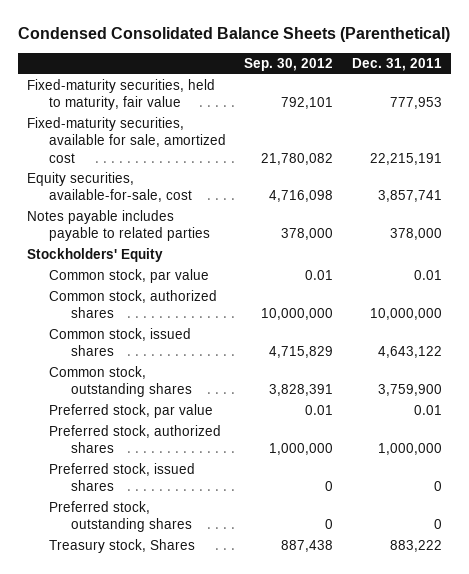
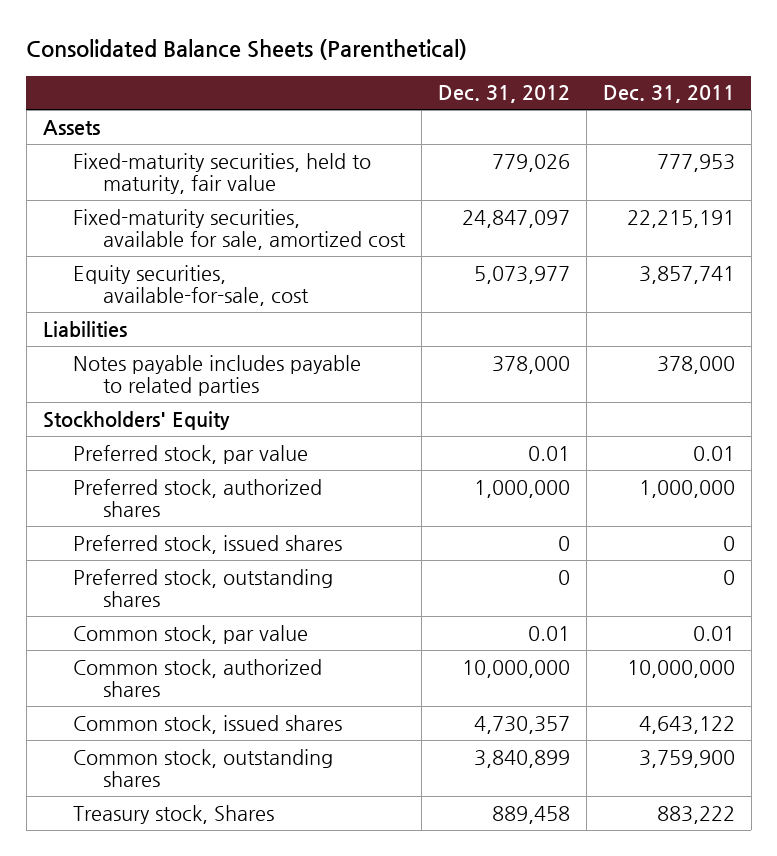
- Condensed Consolidated Balance Sheets (Parenthetical)
+ Consolidated Balance Sheets (Parenthetical)
- | Sep. 30, 2012 | Dec. 31, 2011
+ | Dec. 31, 2012 | Dec. 31, 2011
+ Assets
+ Liabilities
moved down: Common stock, par value | 0.01 | 0.01
moved down: Common stock, authorized shares | 10,000,000 | 10,000,000
moved down: Common stock, issued shares | 4,730,357 | 4,643,122
moved down: Common stock, outstanding shares | 3,840,899 | 3,759,900

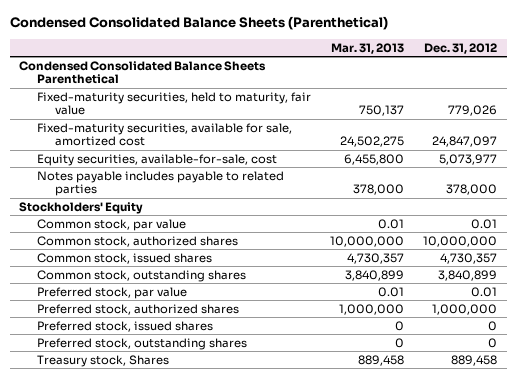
- Consolidated Balance Sheets (Parenthetical)
+ Condensed Consolidated Balance Sheets (Parenthetical)
- | Dec. 31, 2012 | Dec. 31, 2011
+ | Mar. 31, 2013 | Dec. 31, 2012
- Assets
+ Condensed Consolidated Balance Sheets Parenthetical
- Liabilities
moved down: Preferred stock, par value | 0.01 | 0.01
moved down: Preferred stock, authorized shares | 1,000,000 | 1,000,000
moved down: Preferred stock, issued shares | 0 | 0
moved down: Preferred stock, outstanding shares | 0 | 0

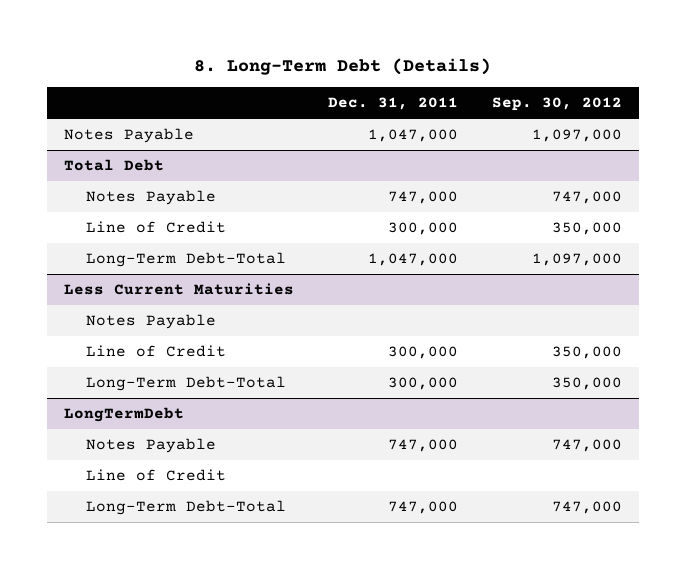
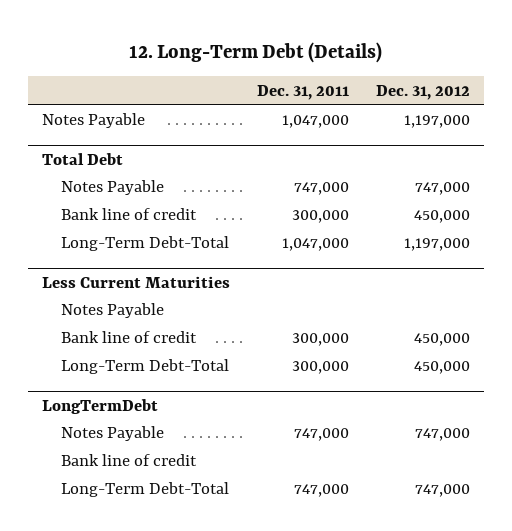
- 8. Long-Term Debt (Details)
+ 12. Long-Term Debt (Details)
- | Dec. 31, 2011 | Sep. 30, 2012
+ | Dec. 31, 2011 | Dec. 31, 2012
@ Total Debt
- Line of Credit | 300,000 | 350,000
+ Bank line of credit | 300,000 | 450,000
@ Less Current Maturities
- Line of Credit | 300,000 | 350,000
+ Bank line of credit | 300,000 | 450,000
@ LongTermDebt
- Line of Credit
+ Bank line of credit

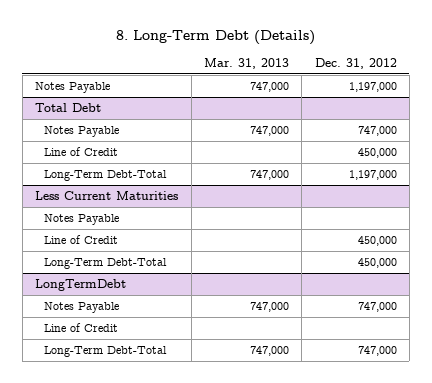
- 12. Long-Term Debt (Details)
+ 8. Long-Term Debt (Details)
- | Dec. 31, 2011 | Dec. 31, 2012
+ | Mar. 31, 2013 | Dec. 31, 2012
@ Total Debt
- Bank line of credit | 300,000 | 450,000
+ Line of Credit | | 450,000
@ Less Current Maturities
- Bank line of credit | 300,000 | 450,000
+ Line of Credit | | 450,000
@ LongTermDebt
- Bank line of credit
+ Line of Credit

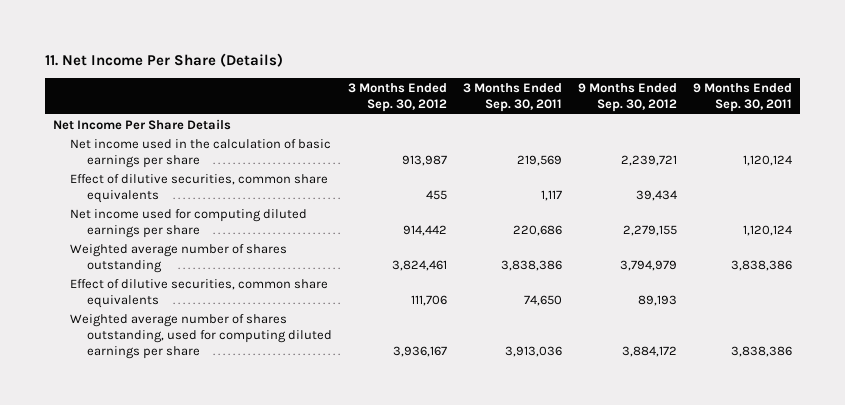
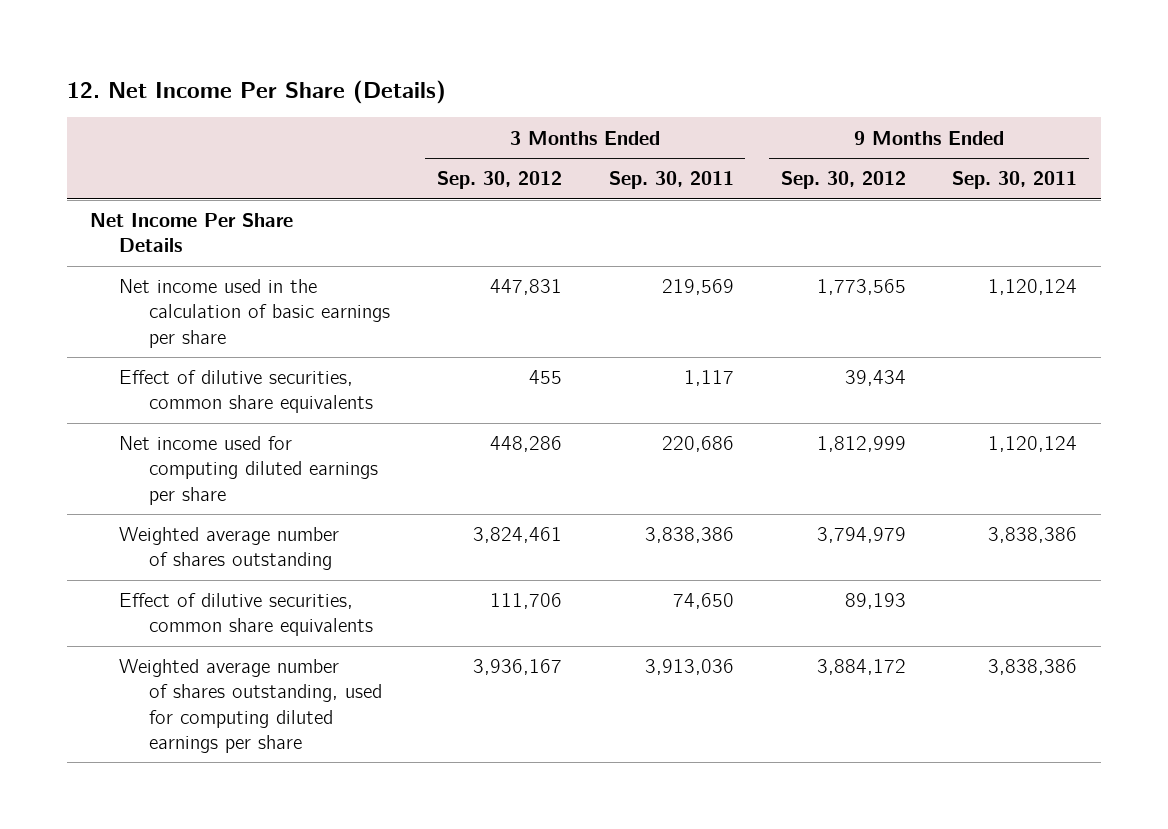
- 11. Net Income Per Share (Details)
+ 12. Net Income Per Share (Details)
- Net income used in the calculation of basic earnings per share | 913,987 | 219,569 | 2,239,721 | 1,120,124
+ Net income used in the calculation of basic earnings per share | 447,831 | 219,569 | 1,773,565 | 1,120,124
- Net income used for computing diluted earnings per share | 914,442 | 220,686 | 2,279,155 | 1,120,124
+ Net income used for computing diluted earnings per share | 448,286 | 220,686 | 1,812,999 | 1,120,124

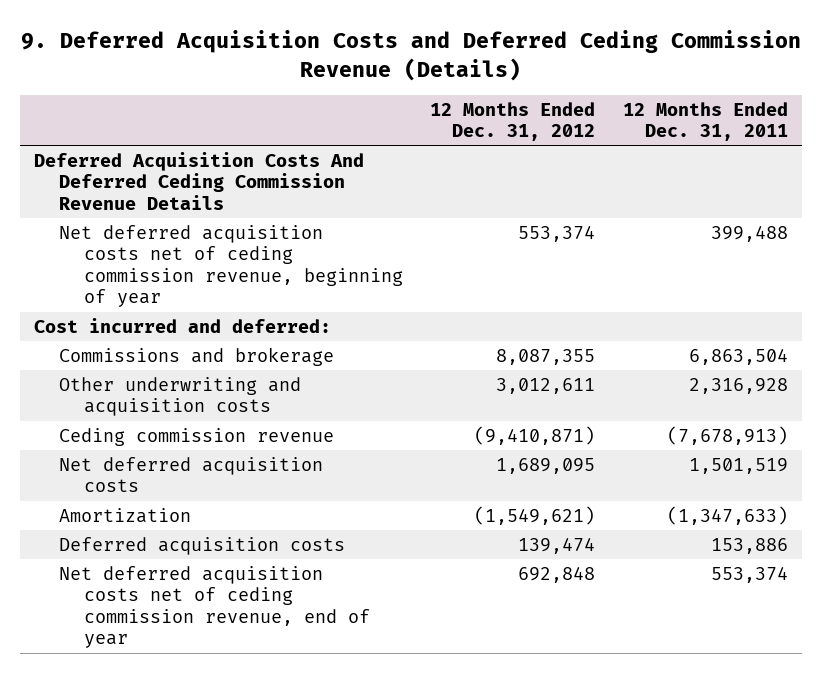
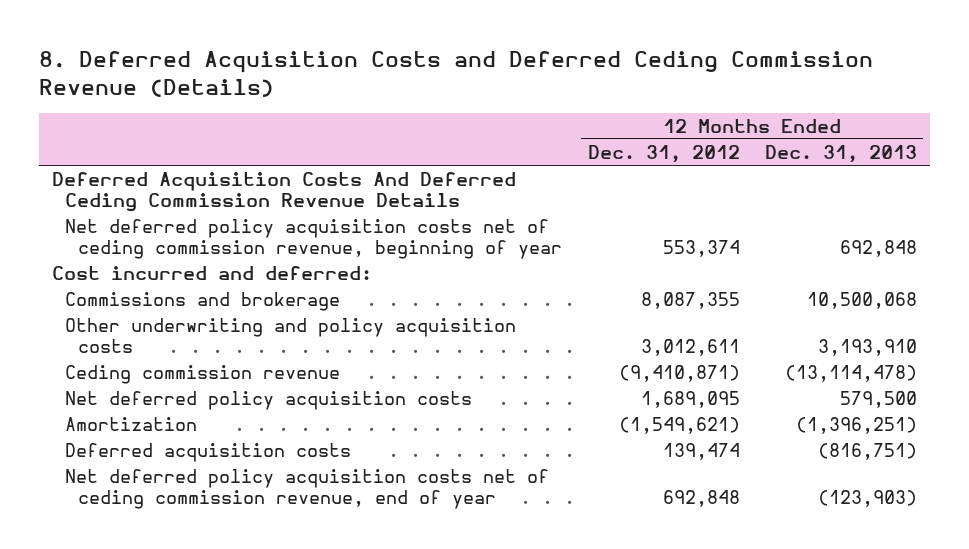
- 9. Deferred Acquisition Costs and Deferred Ceding Commission Revenue (Details)
+ 8. Deferred Acquisition Costs and Deferred Ceding Commission Revenue (Details)
- | 12 Months Ended Dec. 31, 2012 | 12 Months Ended Dec. 31, 2011
+ | 12 Months Ended Dec. 31, 2012 | 12 Months Ended Dec. 31, 2013
- Net deferred acquisition costs net of ceding commission revenue, beginning of year | 553,374 | 399,488
+ Net deferred policy acquisition costs net of ceding commission revenue, beginning of year | 553,374 | 692,848
- Other underwriting and acquisition costs | 3,012,611 | 2,316,928
+ Other underwriting and policy acquisition costs | 3,012,611 | 3,193,910
- Net deferred acquisition costs | 1,689,095 | 1,501,519
+ Net deferred policy acquisition costs | 1,689,095 | 579,500
- Net deferred acquisition costs net of ceding commission revenue, end of year | 692,848 | 553,374
+ Net deferred policy acquisition costs net of ceding commission revenue, end of year | 692,848 | (123,903)

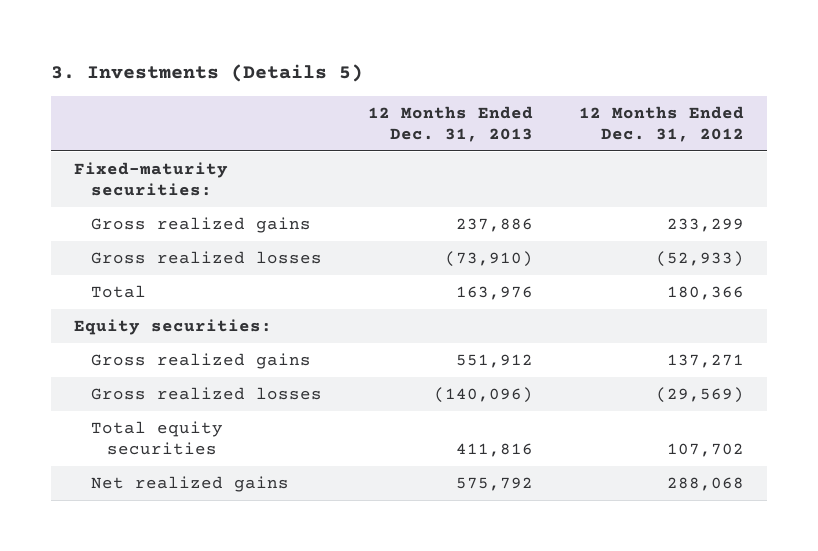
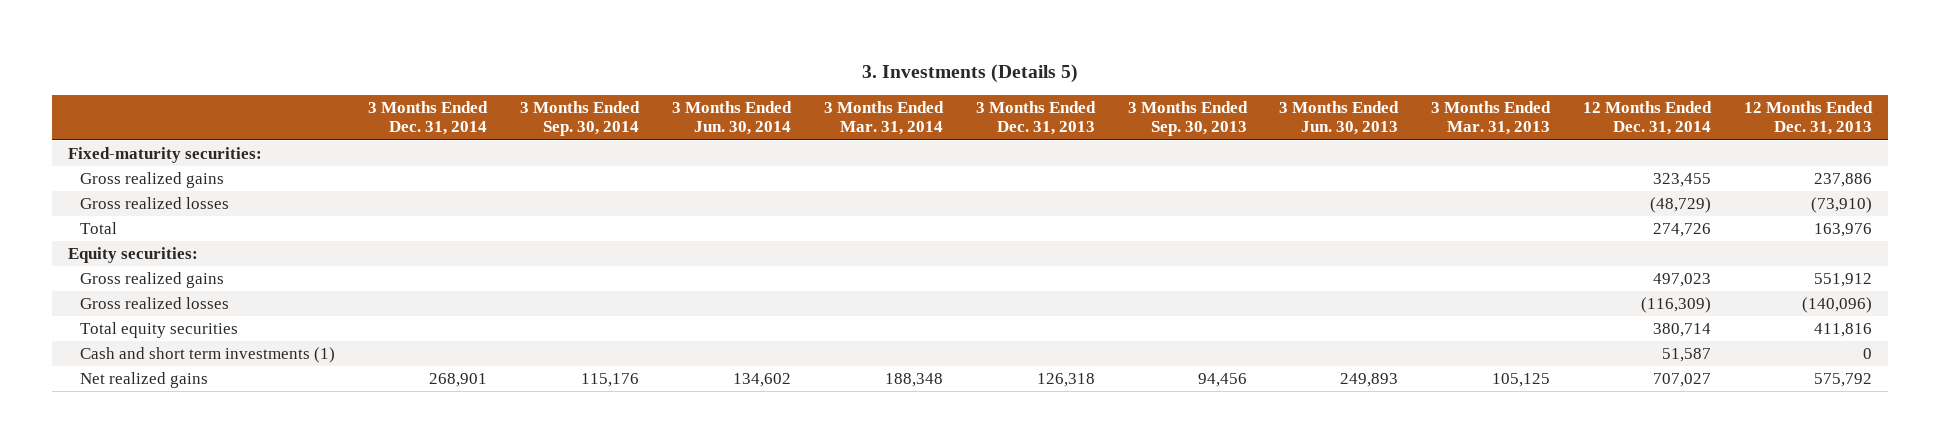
- | 12 Months Ended Dec. 31, 2013 | 12 Months Ended Dec. 31, 2012
+ | 3 Months Ended Dec. 31, 2014 | 3 Months Ended Sep. 30, 2014 | 3 Months Ended Jun. 30, 2014 | 3 Months Ended Mar. 31, 2014 | 3 Months Ended Dec. 31, 2013 | 3 Months Ended Sep. 30, 2013 | 3 Months Ended Jun. 30, 2013 | 3 Months Ended Mar. 31, 2013 | 12 Months Ended Dec. 31, 2014 | 12 Months Ended Dec. 31, 2013
+ Cash and short term investments (1) | | | | | | | | | 51,587 | 0

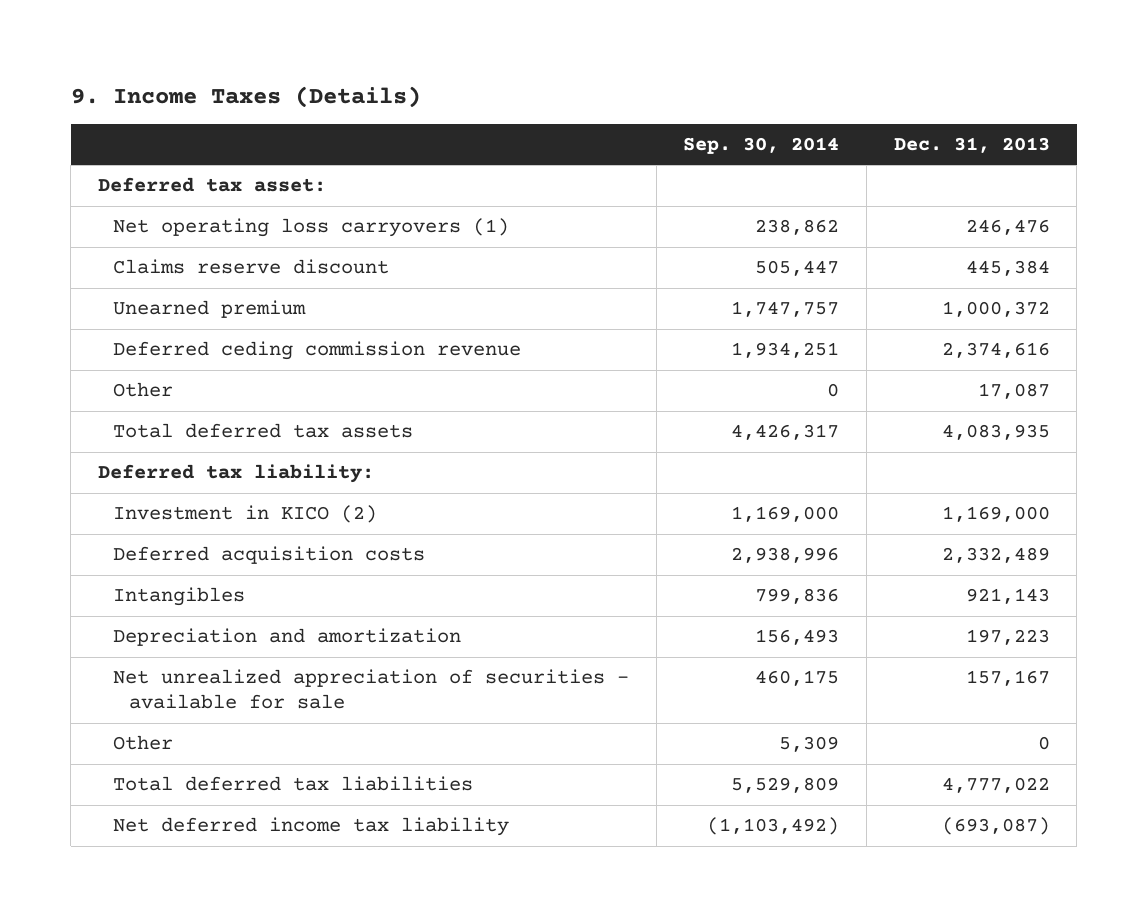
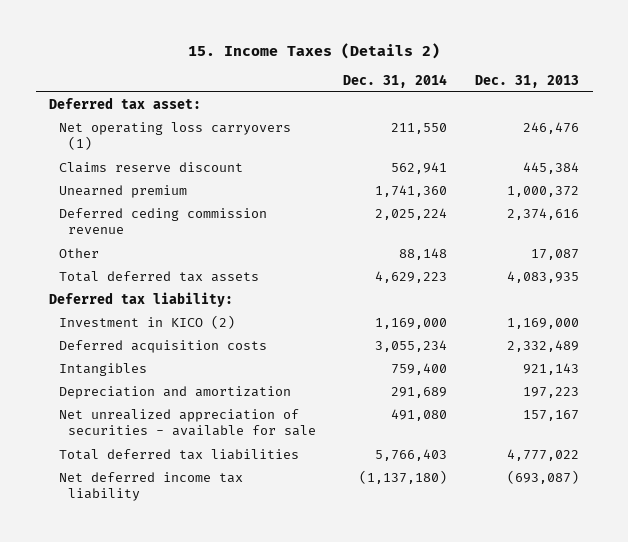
- 9. Income Taxes (Details)
+ 15. Income Taxes (Details 2)
- | Sep. 30, 2014 | Dec. 31, 2013
+ | Dec. 31, 2014 | Dec. 31, 2013
- Other | 5,309 | 0

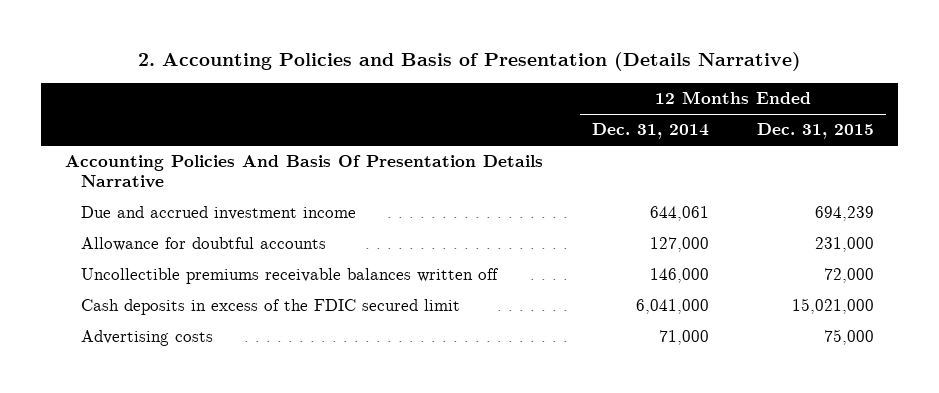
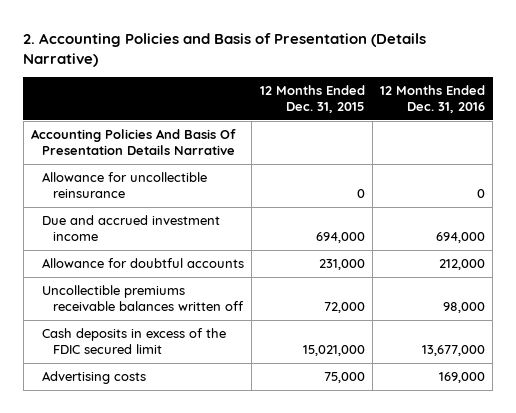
- | 12 Months Ended Dec. 31, 2014 | 12 Months Ended Dec. 31, 2015
+ | 12 Months Ended Dec. 31, 2015 | 12 Months Ended Dec. 31, 2016
- Due and accrued investment income | 644,061 | 694,239
+ Allowance for uncollectible reinsurance | 0 | 0
+ Due and accrued investment income | 694,000 | 694,000

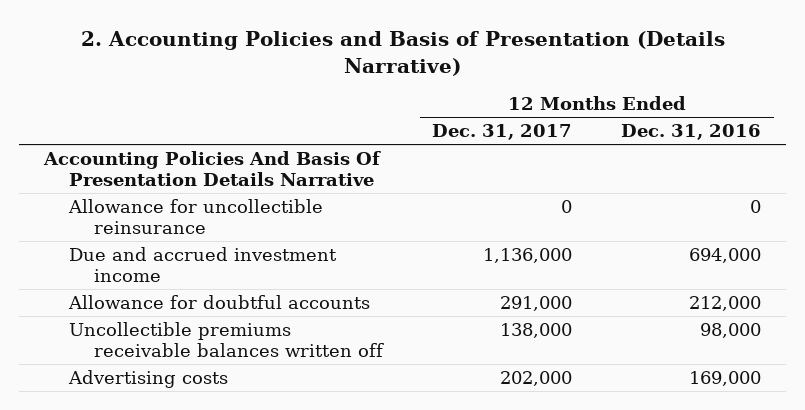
- | 12 Months Ended Dec. 31, 2015 | 12 Months Ended Dec. 31, 2016
+ | 12 Months Ended Dec. 31, 2017 | 12 Months Ended Dec. 31, 2016
- Cash deposits in excess of the FDIC secured limit | 15,021,000 | 13,677,000

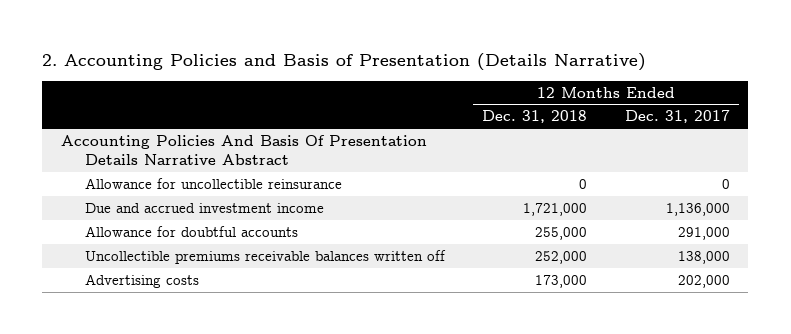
- | 12 Months Ended Dec. 31, 2017 | 12 Months Ended Dec. 31, 2016
+ | 12 Months Ended Dec. 31, 2018 | 12 Months Ended Dec. 31, 2017
- Accounting Policies And Basis Of Presentation Details Narrative
+ Accounting Policies And Basis Of Presentation Details Narrative Abstract

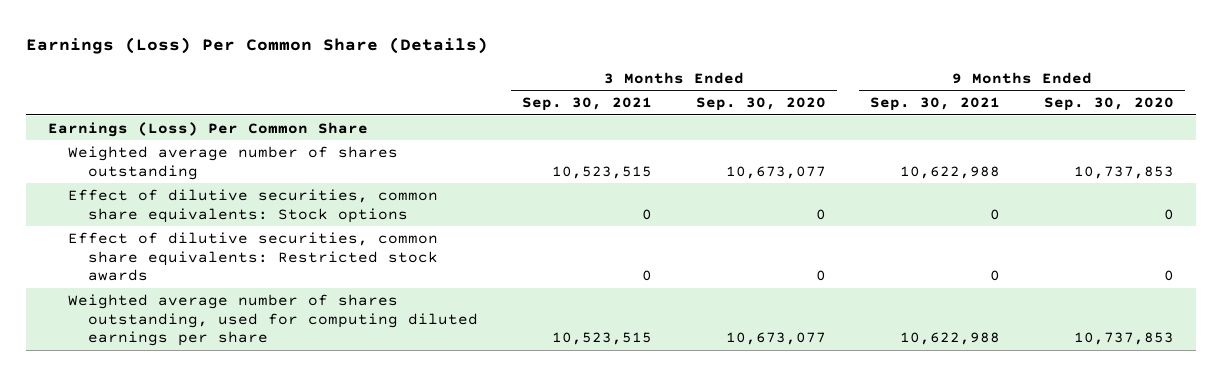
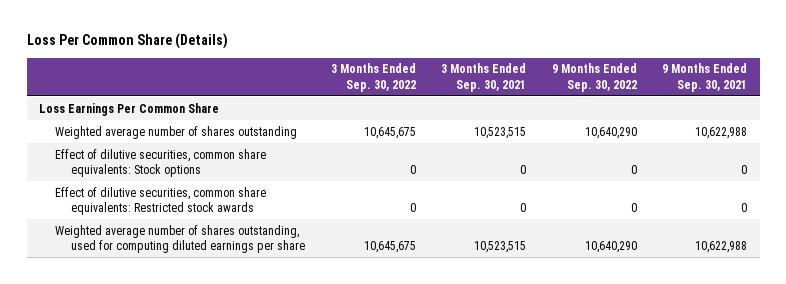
- Earnings (Loss) Per Common Share (Details)
+ Loss Per Common Share (Details)
- | 3 Months Ended Sep. 30, 2021 | 3 Months Ended Sep. 30, 2020 | 9 Months Ended Sep. 30, 2021 | 9 Months Ended Sep. 30, 2020
+ | 3 Months Ended Sep. 30, 2022 | 3 Months Ended Sep. 30, 2021 | 9 Months Ended Sep. 30, 2022 | 9 Months Ended Sep. 30, 2021
- Earnings (Loss) Per Common Share
+ Loss Earnings Per Common Share

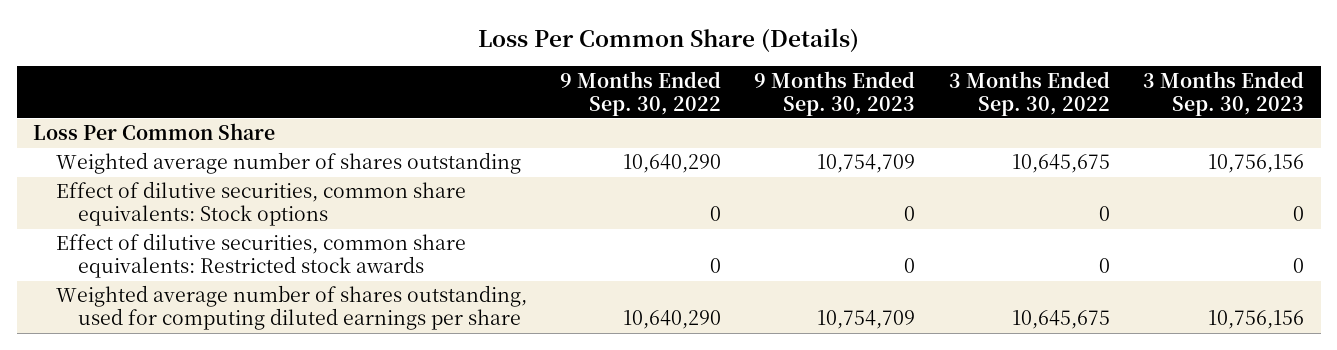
- | 3 Months Ended Sep. 30, 2022 | 3 Months Ended Sep. 30, 2021 | 9 Months Ended Sep. 30, 2022 | 9 Months Ended Sep. 30, 2021
+ | 9 Months Ended Sep. 30, 2022 | 9 Months Ended Sep. 30, 2023 | 3 Months Ended Sep. 30, 2022 | 3 Months Ended Sep. 30, 2023
- Loss Earnings Per Common Share
+ Loss Per Common Share

